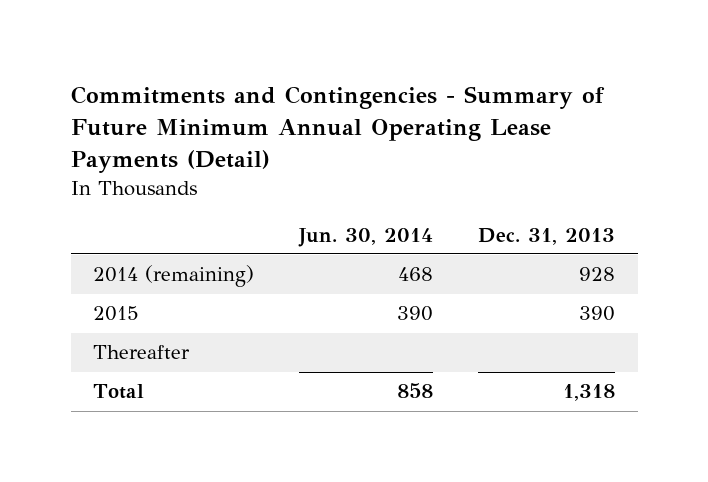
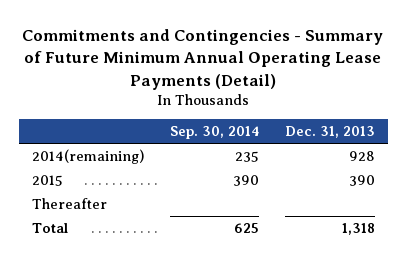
- | Jun. 30, 2014 | Dec. 31, 2013
+ | Sep. 30, 2014 | Dec. 31, 2013
- 2014 (remaining) | 468 | 928
+ 2014(remaining) | 235 | 928

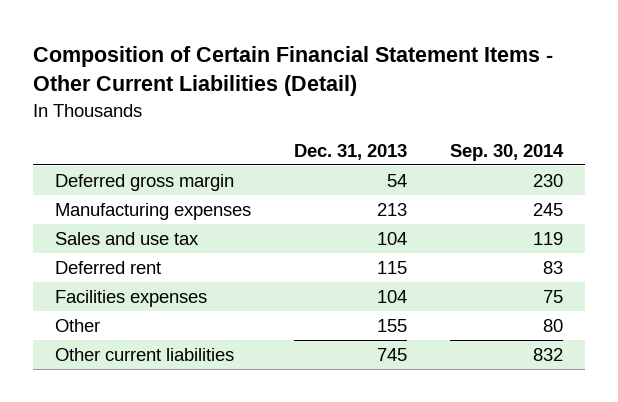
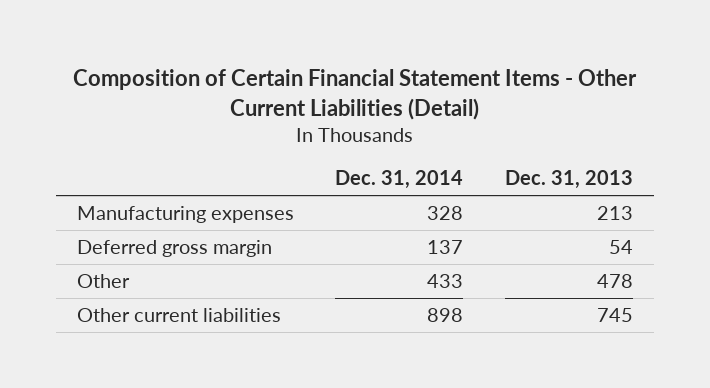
- | Dec. 31, 2013 | Sep. 30, 2014
+ | Dec. 31, 2014 | Dec. 31, 2013
- Sales and use tax | 104 | 119
- Deferred rent | 115 | 83
- Facilities expenses | 104 | 75
- Other | 155 | 80
moved down: Deferred gross margin | 137 | 54
+ Other | 433 | 478

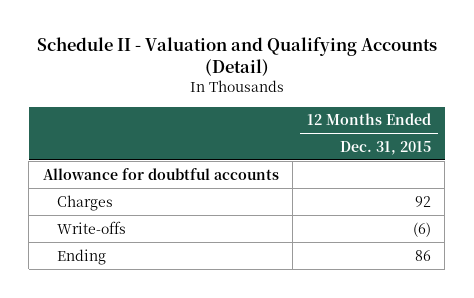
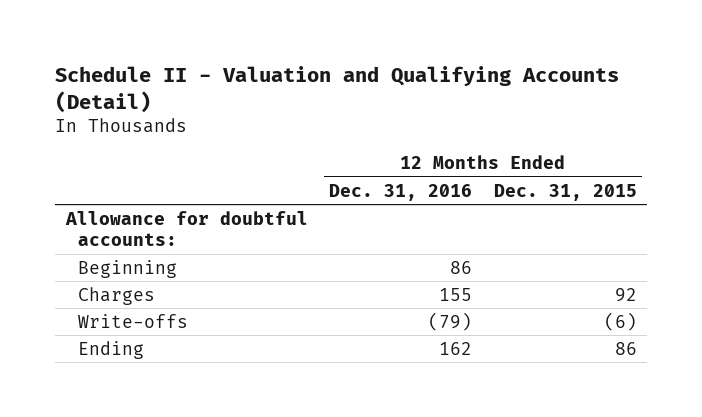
- | 12 Months Ended Dec. 31, 2015
+ | 12 Months Ended Dec. 31, 2016 | 12 Months Ended Dec. 31, 2015
- Allowance for doubtful accounts
+ Allowance for doubtful accounts:
+ Beginning | 86 |

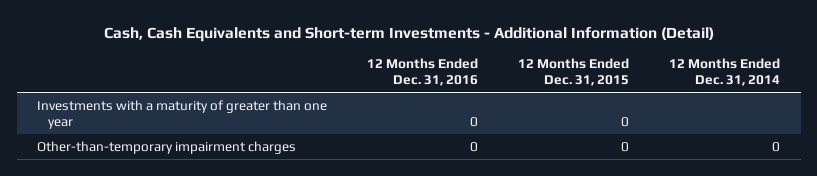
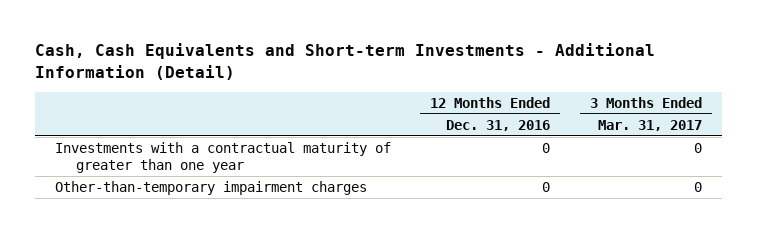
- | 12 Months Ended Dec. 31, 2016 | 12 Months Ended Dec. 31, 2015 | 12 Months Ended Dec. 31, 2014
+ | 12 Months Ended Dec. 31, 2016 | 3 Months Ended Mar. 31, 2017
- Investments with a maturity of greater than one year | 0 | 0 |
+ Investments with a contractual maturity of greater than one year | 0 | 0

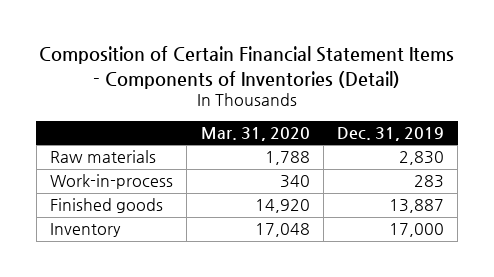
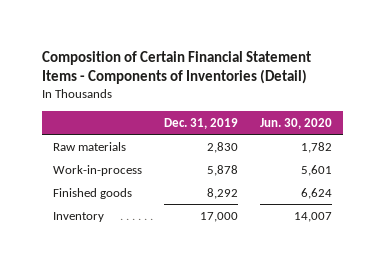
- | Mar. 31, 2020 | Dec. 31, 2019
+ | Dec. 31, 2019 | Jun. 30, 2020
- Work-in-process | 340 | 283
- Finished goods | 14,920 | 13,887
+ Work-in-process | 5,878 | 5,601
+ Finished goods | 8,292 | 6,624

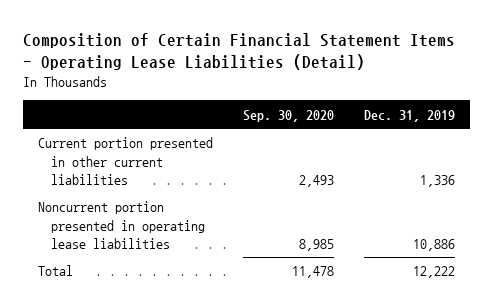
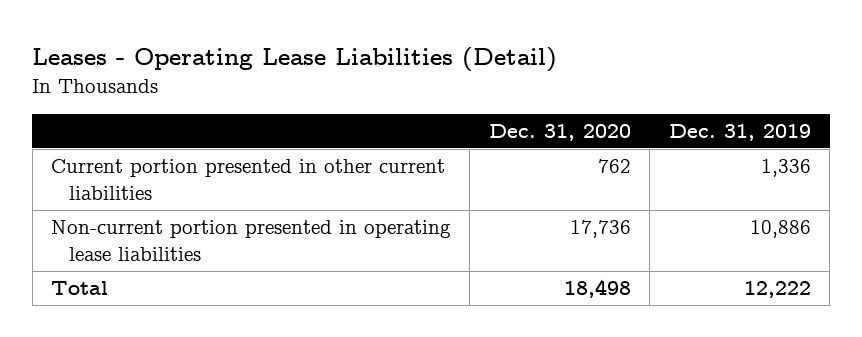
- Composition of Certain Financial Statement Items - Operating Lease Liabilities (Detail)
+ Leases - Operating Lease Liabilities (Detail)
- | Sep. 30, 2020 | Dec. 31, 2019
+ | Dec. 31, 2020 | Dec. 31, 2019
- Noncurrent portion presented in operating lease liabilities | 8,985 | 10,886
+ Non-current portion presented in operating lease liabilities | 17,736 | 10,886

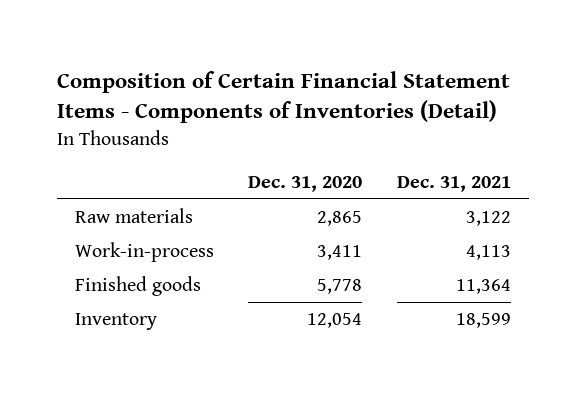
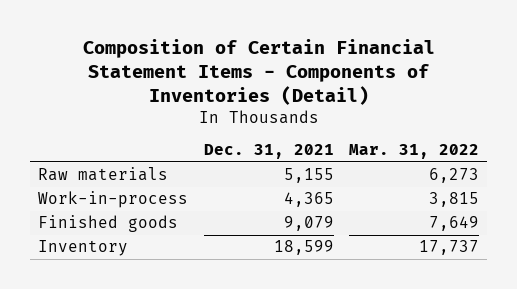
- | Dec. 31, 2020 | Dec. 31, 2021
+ | Dec. 31, 2021 | Mar. 31, 2022
- Raw materials | 2,865 | 3,122
- Work-in-process | 3,411 | 4,113
- Finished goods | 5,778 | 11,364
+ Raw materials | 5,155 | 6,273
+ Work-in-process | 4,365 | 3,815
+ Finished goods | 9,079 | 7,649

